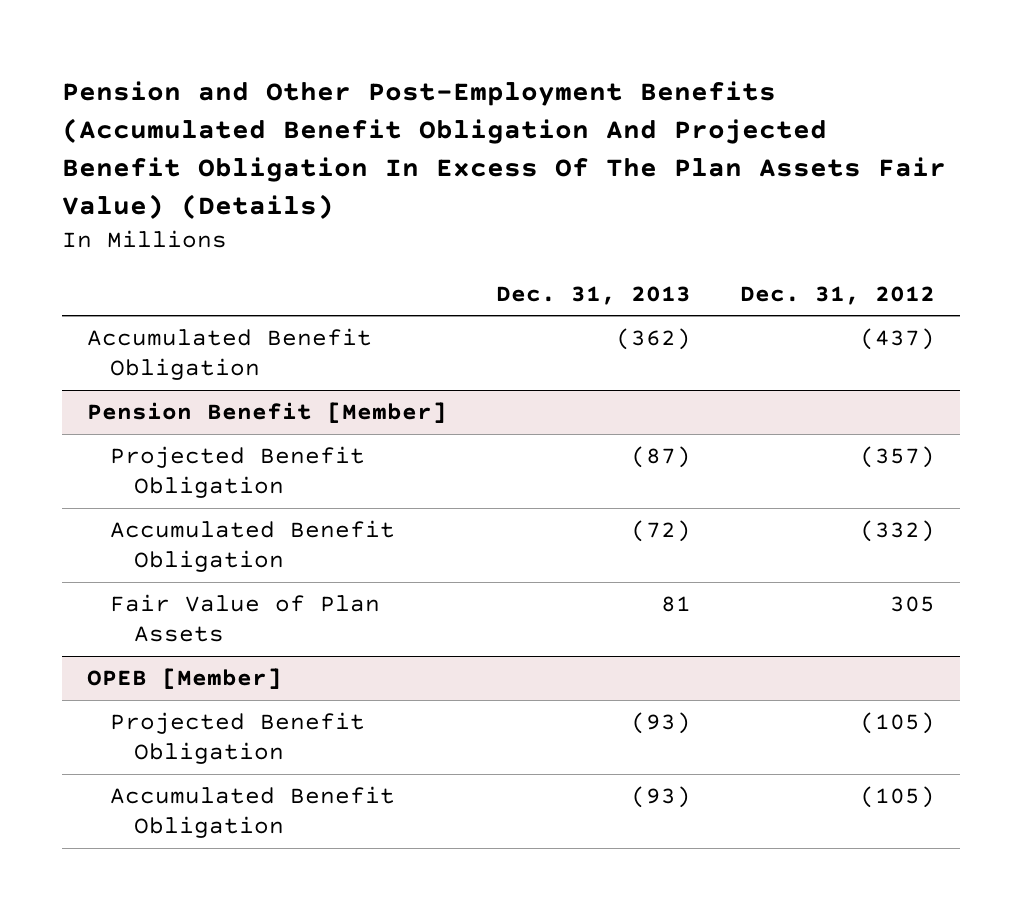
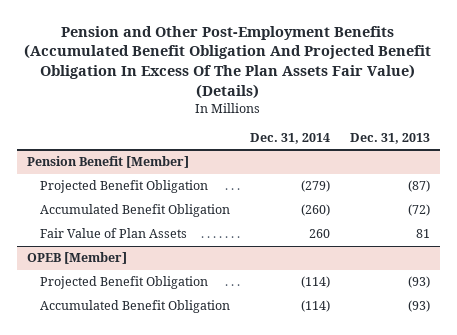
- | Dec. 31, 2013 | Dec. 31, 2012
+ | Dec. 31, 2014 | Dec. 31, 2013
- Accumulated Benefit Obligation | (362) | (437)

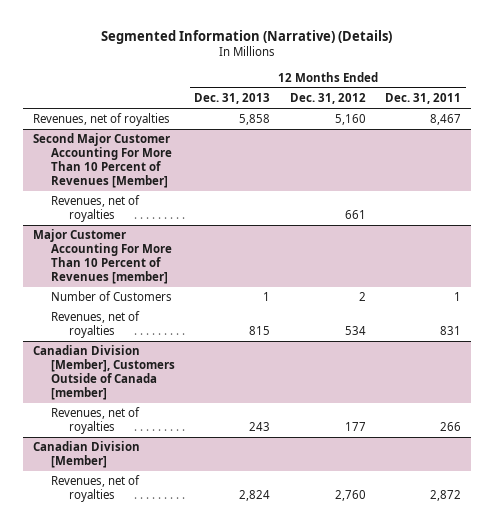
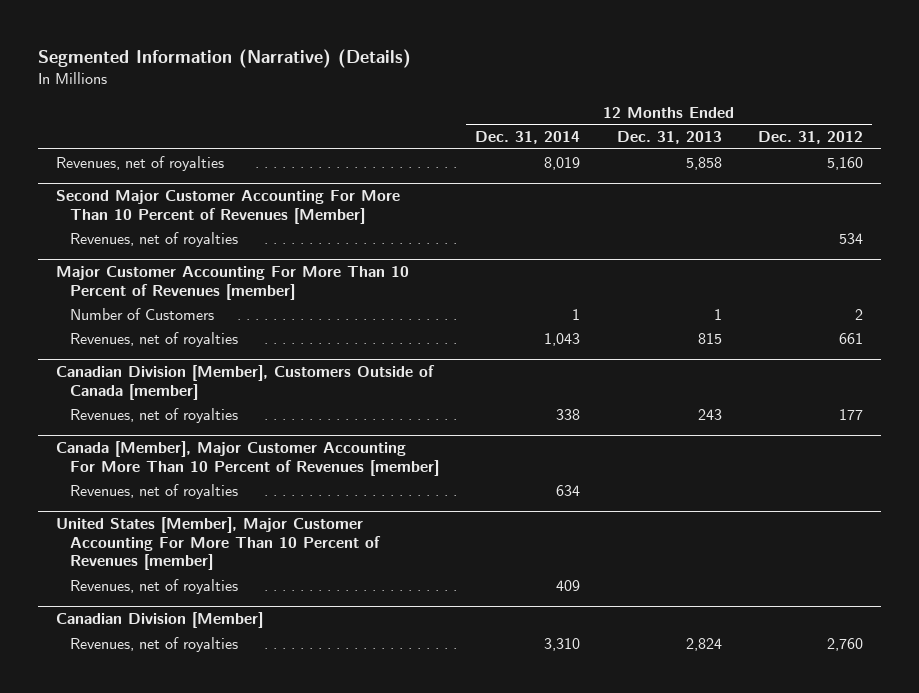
- | 12 Months Ended Dec. 31, 2013 | 12 Months Ended Dec. 31, 2012 | 12 Months Ended Dec. 31, 2011
+ | 12 Months Ended Dec. 31, 2014 | 12 Months Ended Dec. 31, 2013 | 12 Months Ended Dec. 31, 2012
@ Second Major Customer Accounting For More Than 10 Percent of Revenues [Member]
- Revenues, net of royalties | | 661 |
+ Revenues, net of royalties | | | 534
@ Major Customer Accounting For More Than 10 Percent of Revenues [member]
- Revenues, net of royalties | 815 | 534 | 831
+ Revenues, net of royalties | 1,043 | 815 | 661
+ Canada [Member], Major Customer Accounting For More Than 10 Percent of Revenues [member]
+ Revenues, net of royalties | 634 | |
+ United States [Member], Major Customer Accounting For More Than 10 Percent of Revenues [member]
+ Revenues, net of royalties | 409 | |

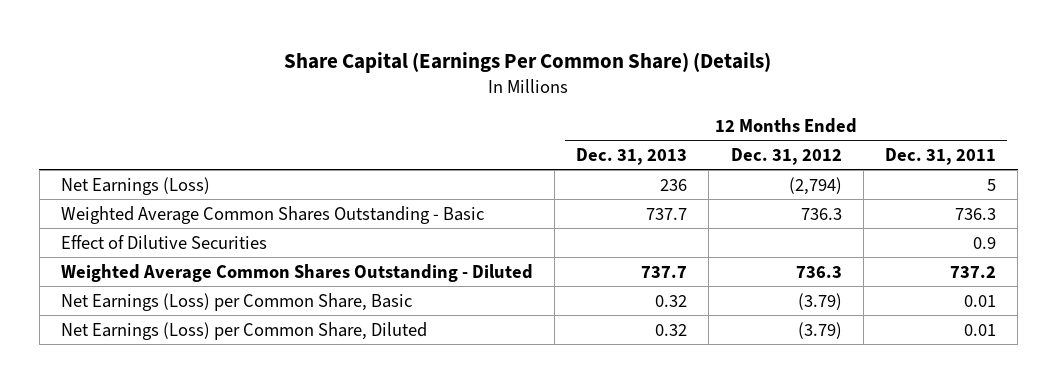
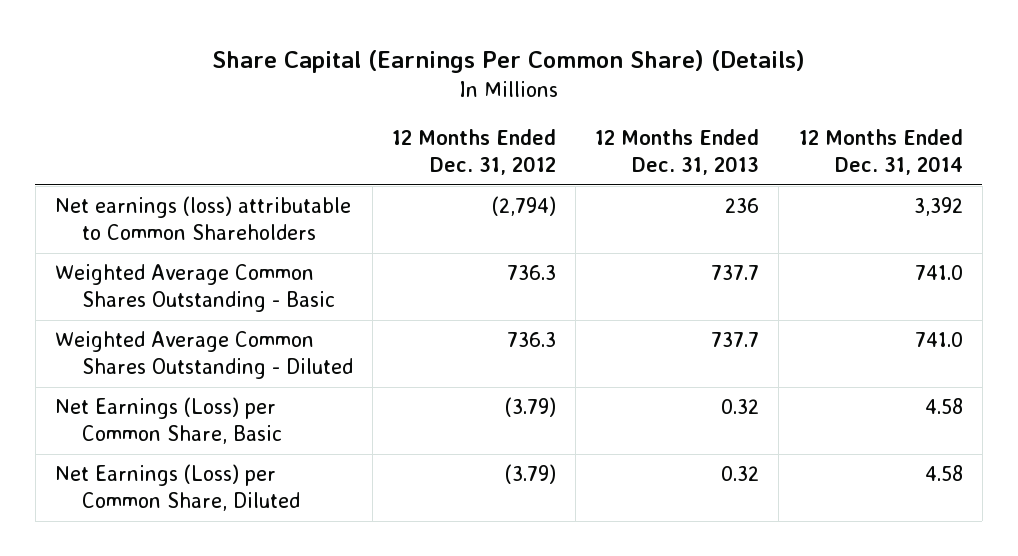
- | 12 Months Ended Dec. 31, 2013 | 12 Months Ended Dec. 31, 2012 | 12 Months Ended Dec. 31, 2011
+ | 12 Months Ended Dec. 31, 2012 | 12 Months Ended Dec. 31, 2013 | 12 Months Ended Dec. 31, 2014
- Net Earnings (Loss) | 236 | (2,794) | 5
+ Net earnings (loss) attributable to Common Shareholders | (2,794) | 236 | 3,392
- Effect of Dilutive Securities | | | 0.9

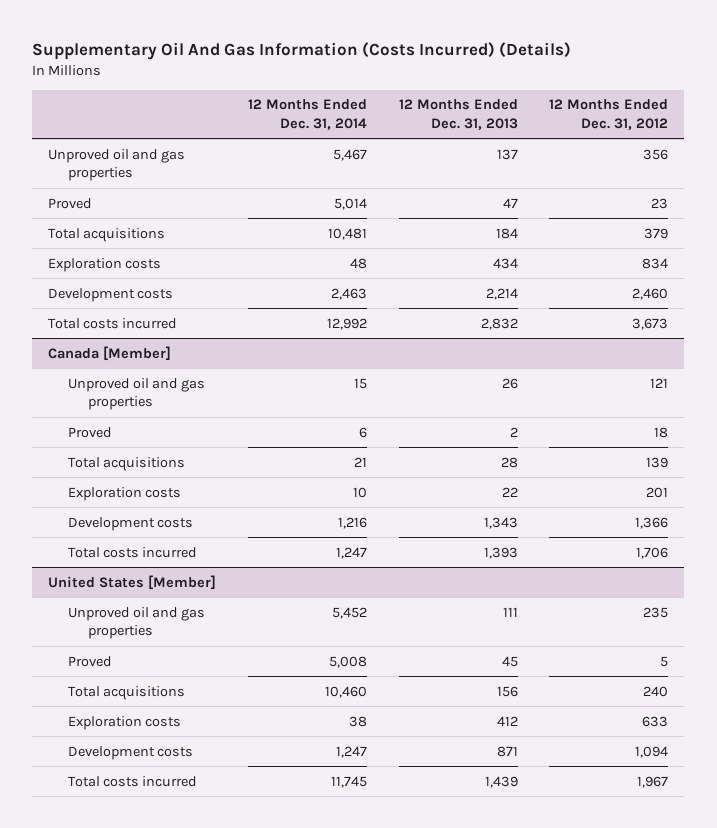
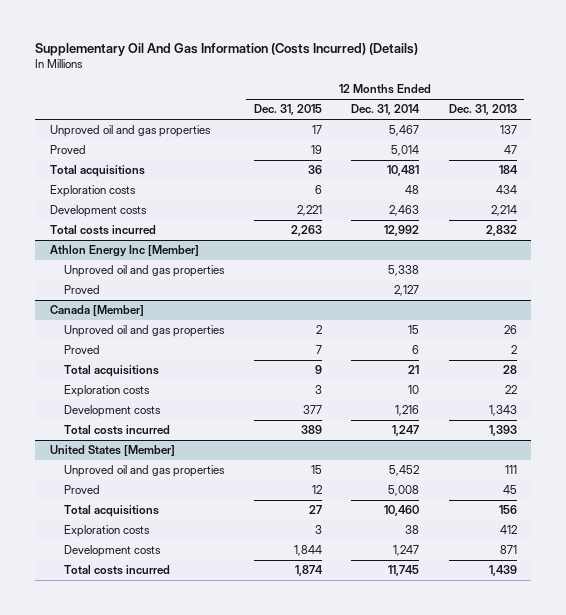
- | 12 Months Ended Dec. 31, 2014 | 12 Months Ended Dec. 31, 2013 | 12 Months Ended Dec. 31, 2012
+ | 12 Months Ended Dec. 31, 2015 | 12 Months Ended Dec. 31, 2014 | 12 Months Ended Dec. 31, 2013
+ Athlon Energy Inc [Member]
+ Unproved oil and gas properties | | 5,338 |
+ Proved | | 2,127 |

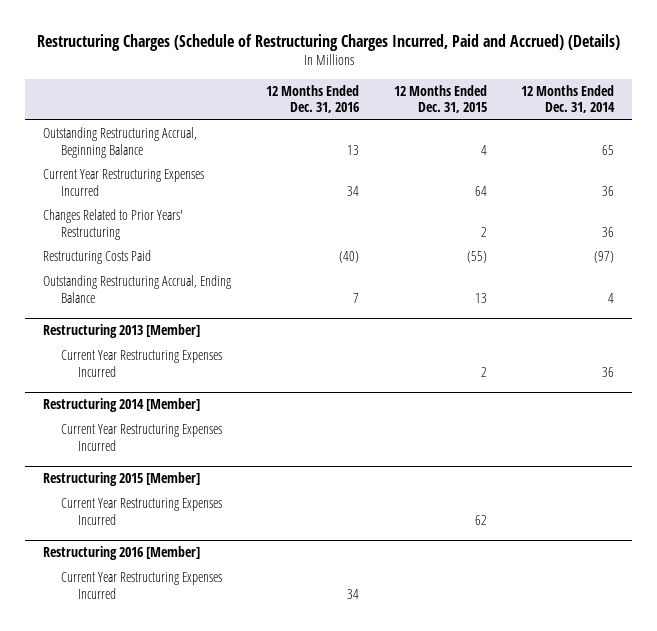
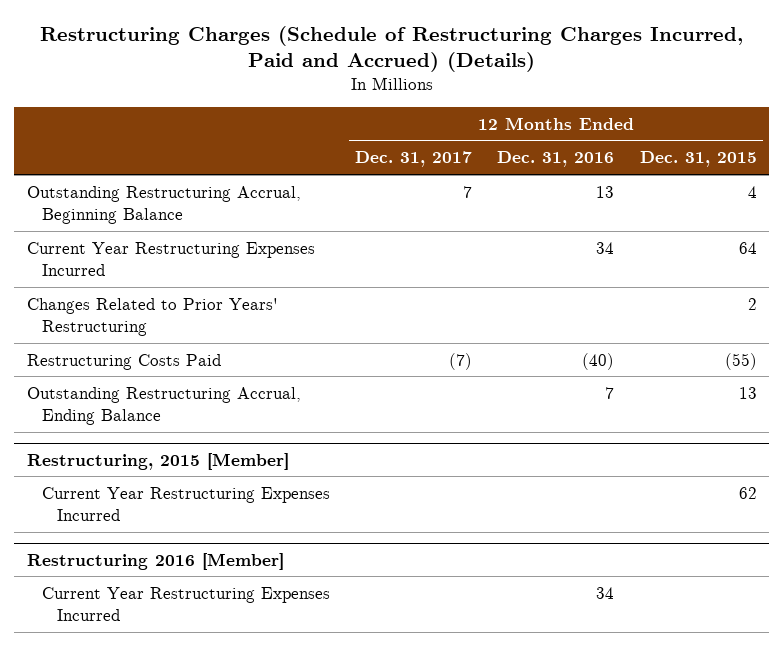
- | 12 Months Ended Dec. 31, 2016 | 12 Months Ended Dec. 31, 2015 | 12 Months Ended Dec. 31, 2014
+ | 12 Months Ended Dec. 31, 2017 | 12 Months Ended Dec. 31, 2016 | 12 Months Ended Dec. 31, 2015
- Restructuring 2013 [Member]
- Current Year Restructuring Expenses Incurred | | 2 | 36
- Restructuring 2014 [Member]
- Current Year Restructuring Expenses Incurred
- Restructuring 2015 [Member]
+ Restructuring, 2015 [Member]

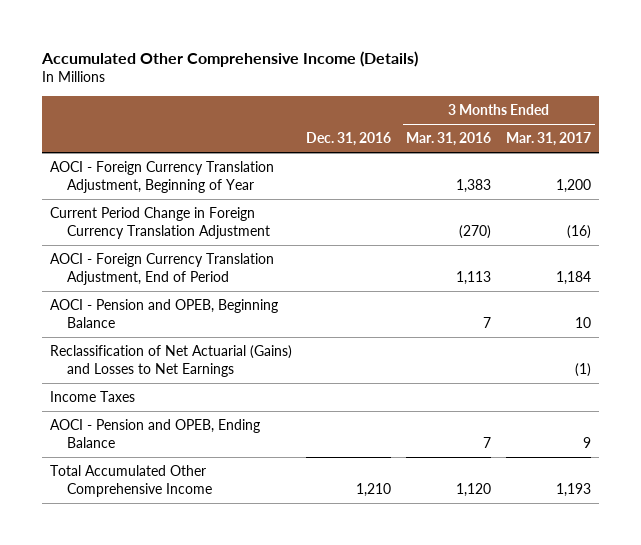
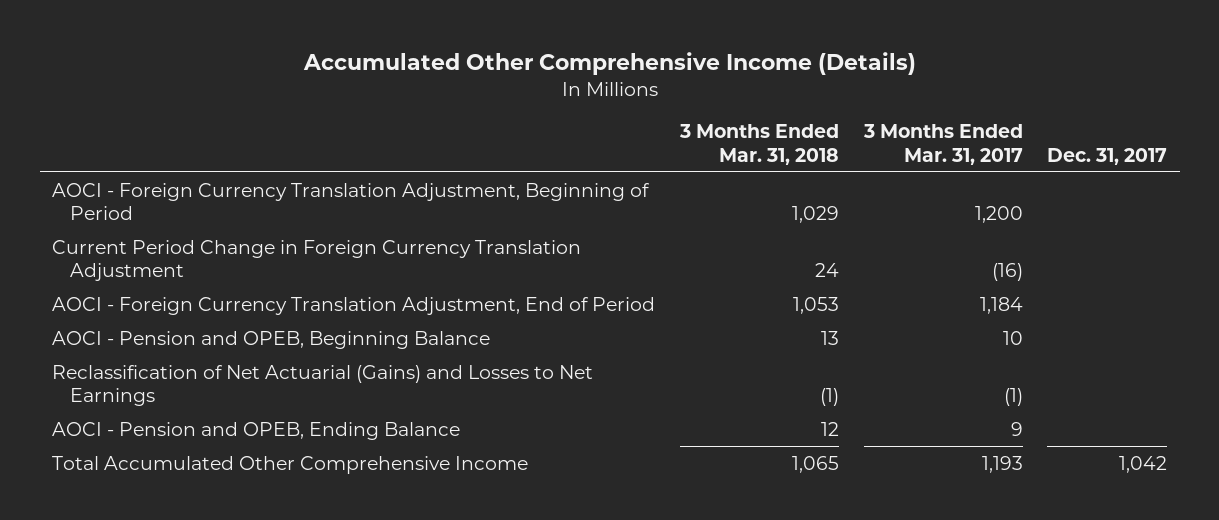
- | Dec. 31, 2016 | 3 Months Ended Mar. 31, 2016 | 3 Months Ended Mar. 31, 2017
+ | 3 Months Ended Mar. 31, 2018 | 3 Months Ended Mar. 31, 2017 | Dec. 31, 2017
- AOCI - Foreign Currency Translation Adjustment, Beginning of Year | | 1,383 | 1,200
+ AOCI - Foreign Currency Translation Adjustment, Beginning of Period | 1,029 | 1,200 |
- Income Taxes

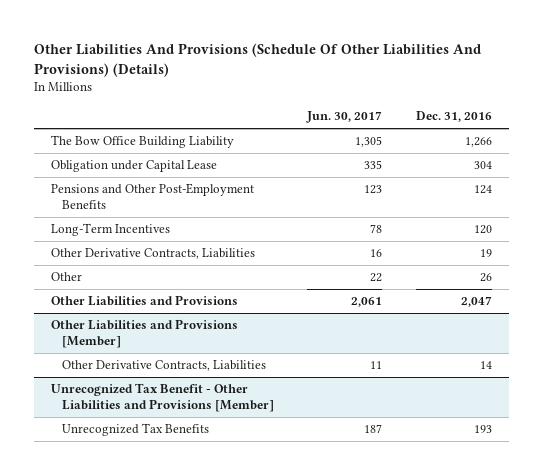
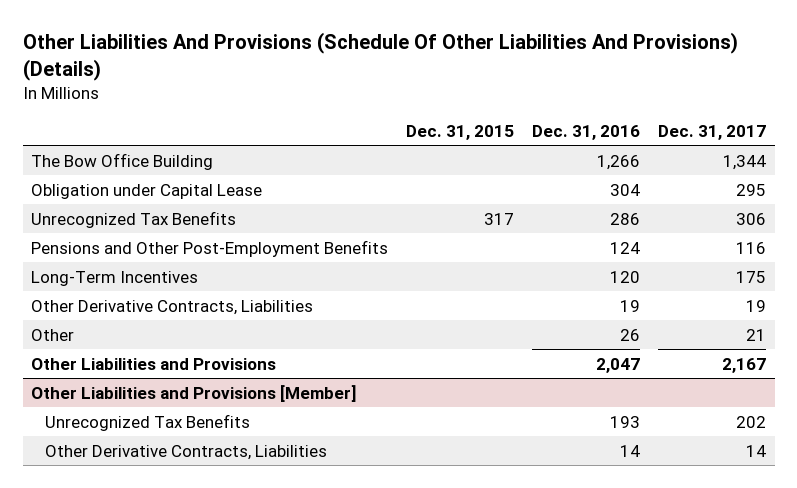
- | Jun. 30, 2017 | Dec. 31, 2016
+ | Dec. 31, 2015 | Dec. 31, 2016 | Dec. 31, 2017
- The Bow Office Building Liability | 1,305 | 1,266
+ The Bow Office Building | | 1,266 | 1,344
+ Unrecognized Tax Benefits | 317 | 286 | 306
- Unrecognized Tax Benefit - Other Liabilities and Provisions [Member]
@ Other Liabilities and Provisions [Member]
moved down: Other Derivative Contracts, Liabilities | | 14 | 14

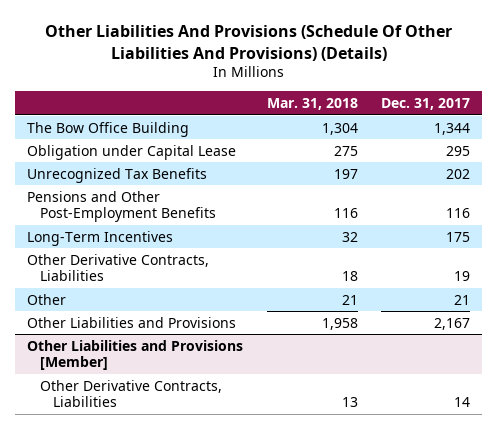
- | Dec. 31, 2015 | Dec. 31, 2016 | Dec. 31, 2017
+ | Mar. 31, 2018 | Dec. 31, 2017
- Unrecognized Tax Benefits | 317 | 286 | 306
+ Unrecognized Tax Benefits | 197 | 202
@ Other Liabilities and Provisions [Member]
- Unrecognized Tax Benefits | | 193 | 202

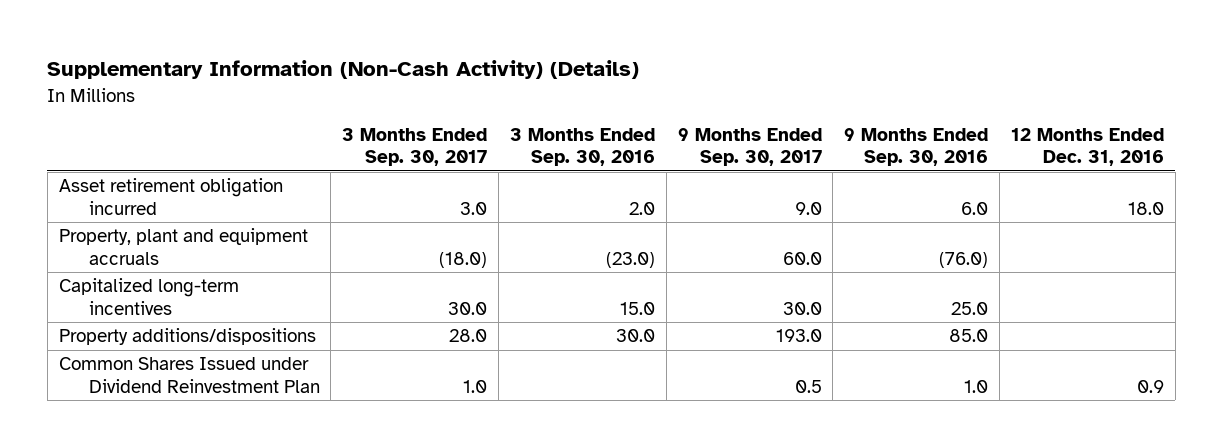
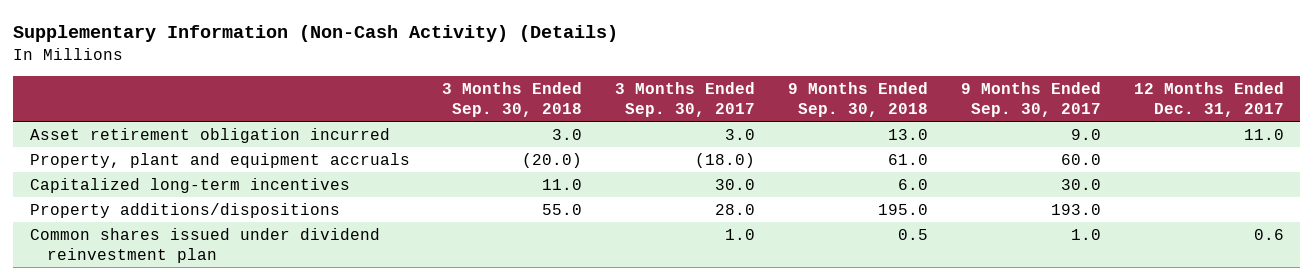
- | 3 Months Ended Sep. 30, 2017 | 3 Months Ended Sep. 30, 2016 | 9 Months Ended Sep. 30, 2017 | 9 Months Ended Sep. 30, 2016 | 12 Months Ended Dec. 31, 2016
+ | 3 Months Ended Sep. 30, 2018 | 3 Months Ended Sep. 30, 2017 | 9 Months Ended Sep. 30, 2018 | 9 Months Ended Sep. 30, 2017 | 12 Months Ended Dec. 31, 2017
- Common Shares Issued under Dividend Reinvestment Plan | 1.0 | | 0.5 | 1.0 | 0.9
+ Common shares issued under dividend reinvestment plan | | 1.0 | 0.5 | 1.0 | 0.6

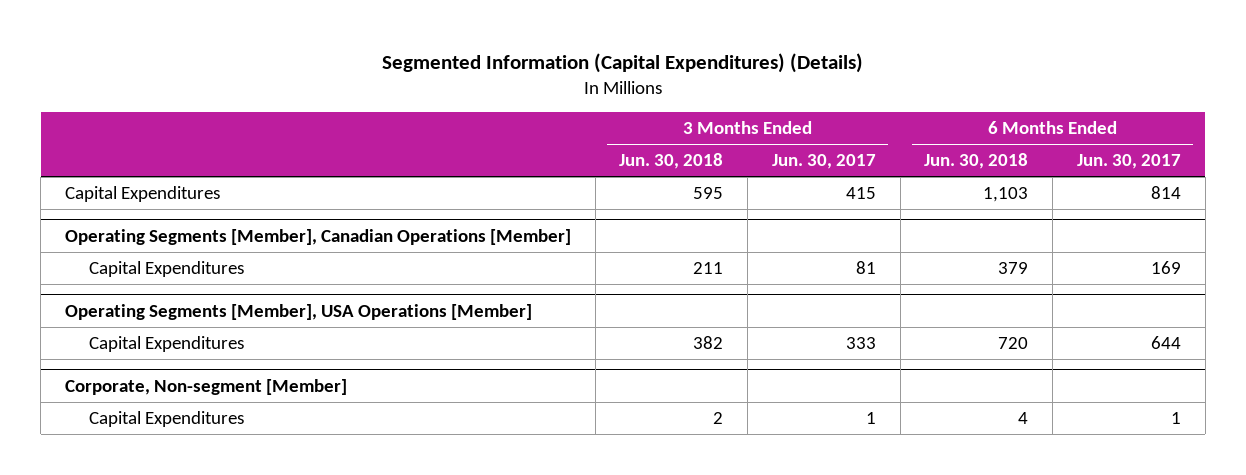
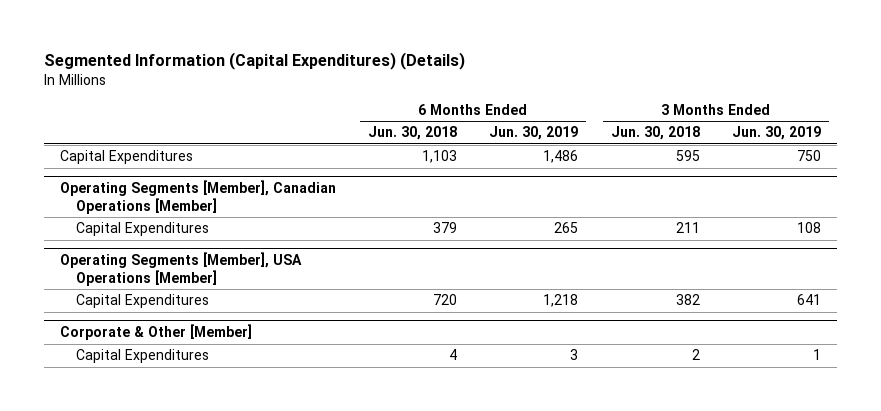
- | 3 Months Ended Jun. 30, 2018 | 3 Months Ended Jun. 30, 2017 | 6 Months Ended Jun. 30, 2018 | 6 Months Ended Jun. 30, 2017
+ | 6 Months Ended Jun. 30, 2018 | 6 Months Ended Jun. 30, 2019 | 3 Months Ended Jun. 30, 2018 | 3 Months Ended Jun. 30, 2019
- Corporate, Non-segment [Member]
+ Corporate & Other [Member]

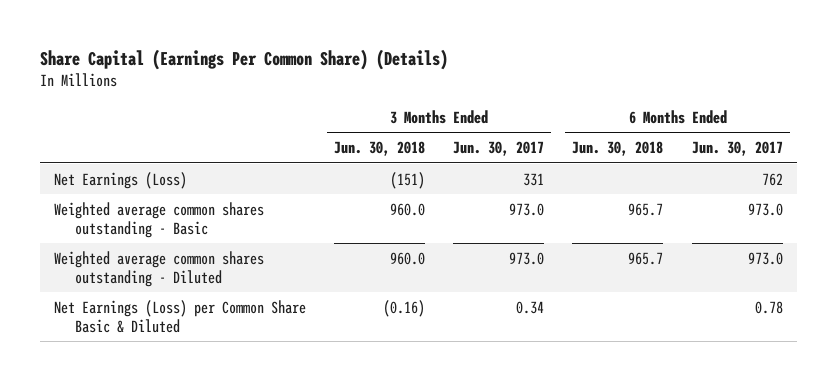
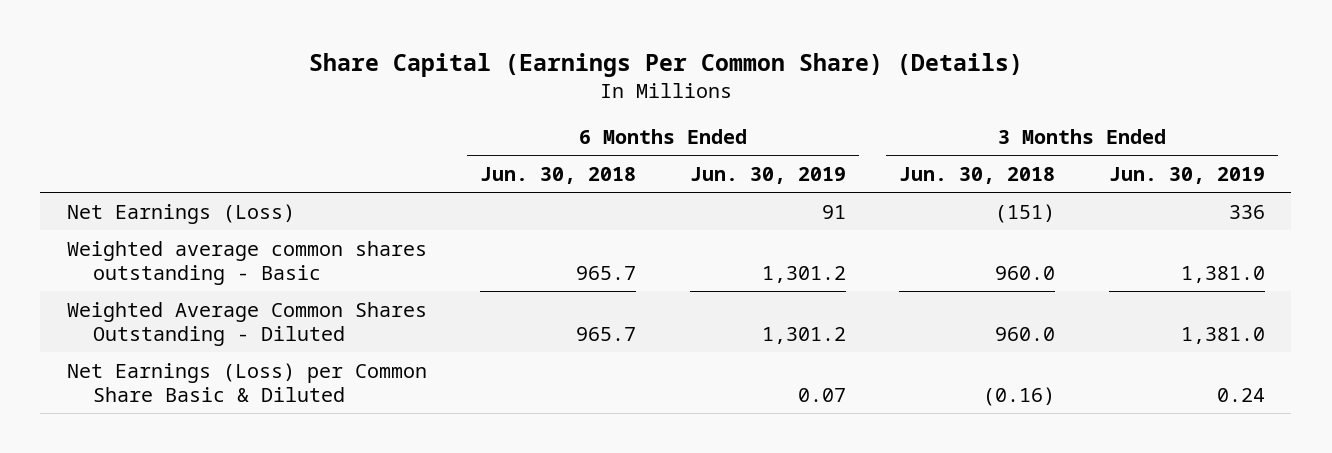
- | 3 Months Ended Jun. 30, 2018 | 3 Months Ended Jun. 30, 2017 | 6 Months Ended Jun. 30, 2018 | 6 Months Ended Jun. 30, 2017
+ | 6 Months Ended Jun. 30, 2018 | 6 Months Ended Jun. 30, 2019 | 3 Months Ended Jun. 30, 2018 | 3 Months Ended Jun. 30, 2019
- Weighted average common shares outstanding - Diluted | 960.0 | 973.0 | 965.7 | 973.0
+ Weighted Average Common Shares Outstanding - Diluted | 965.7 | 1,301.2 | 960.0 | 1,381.0

